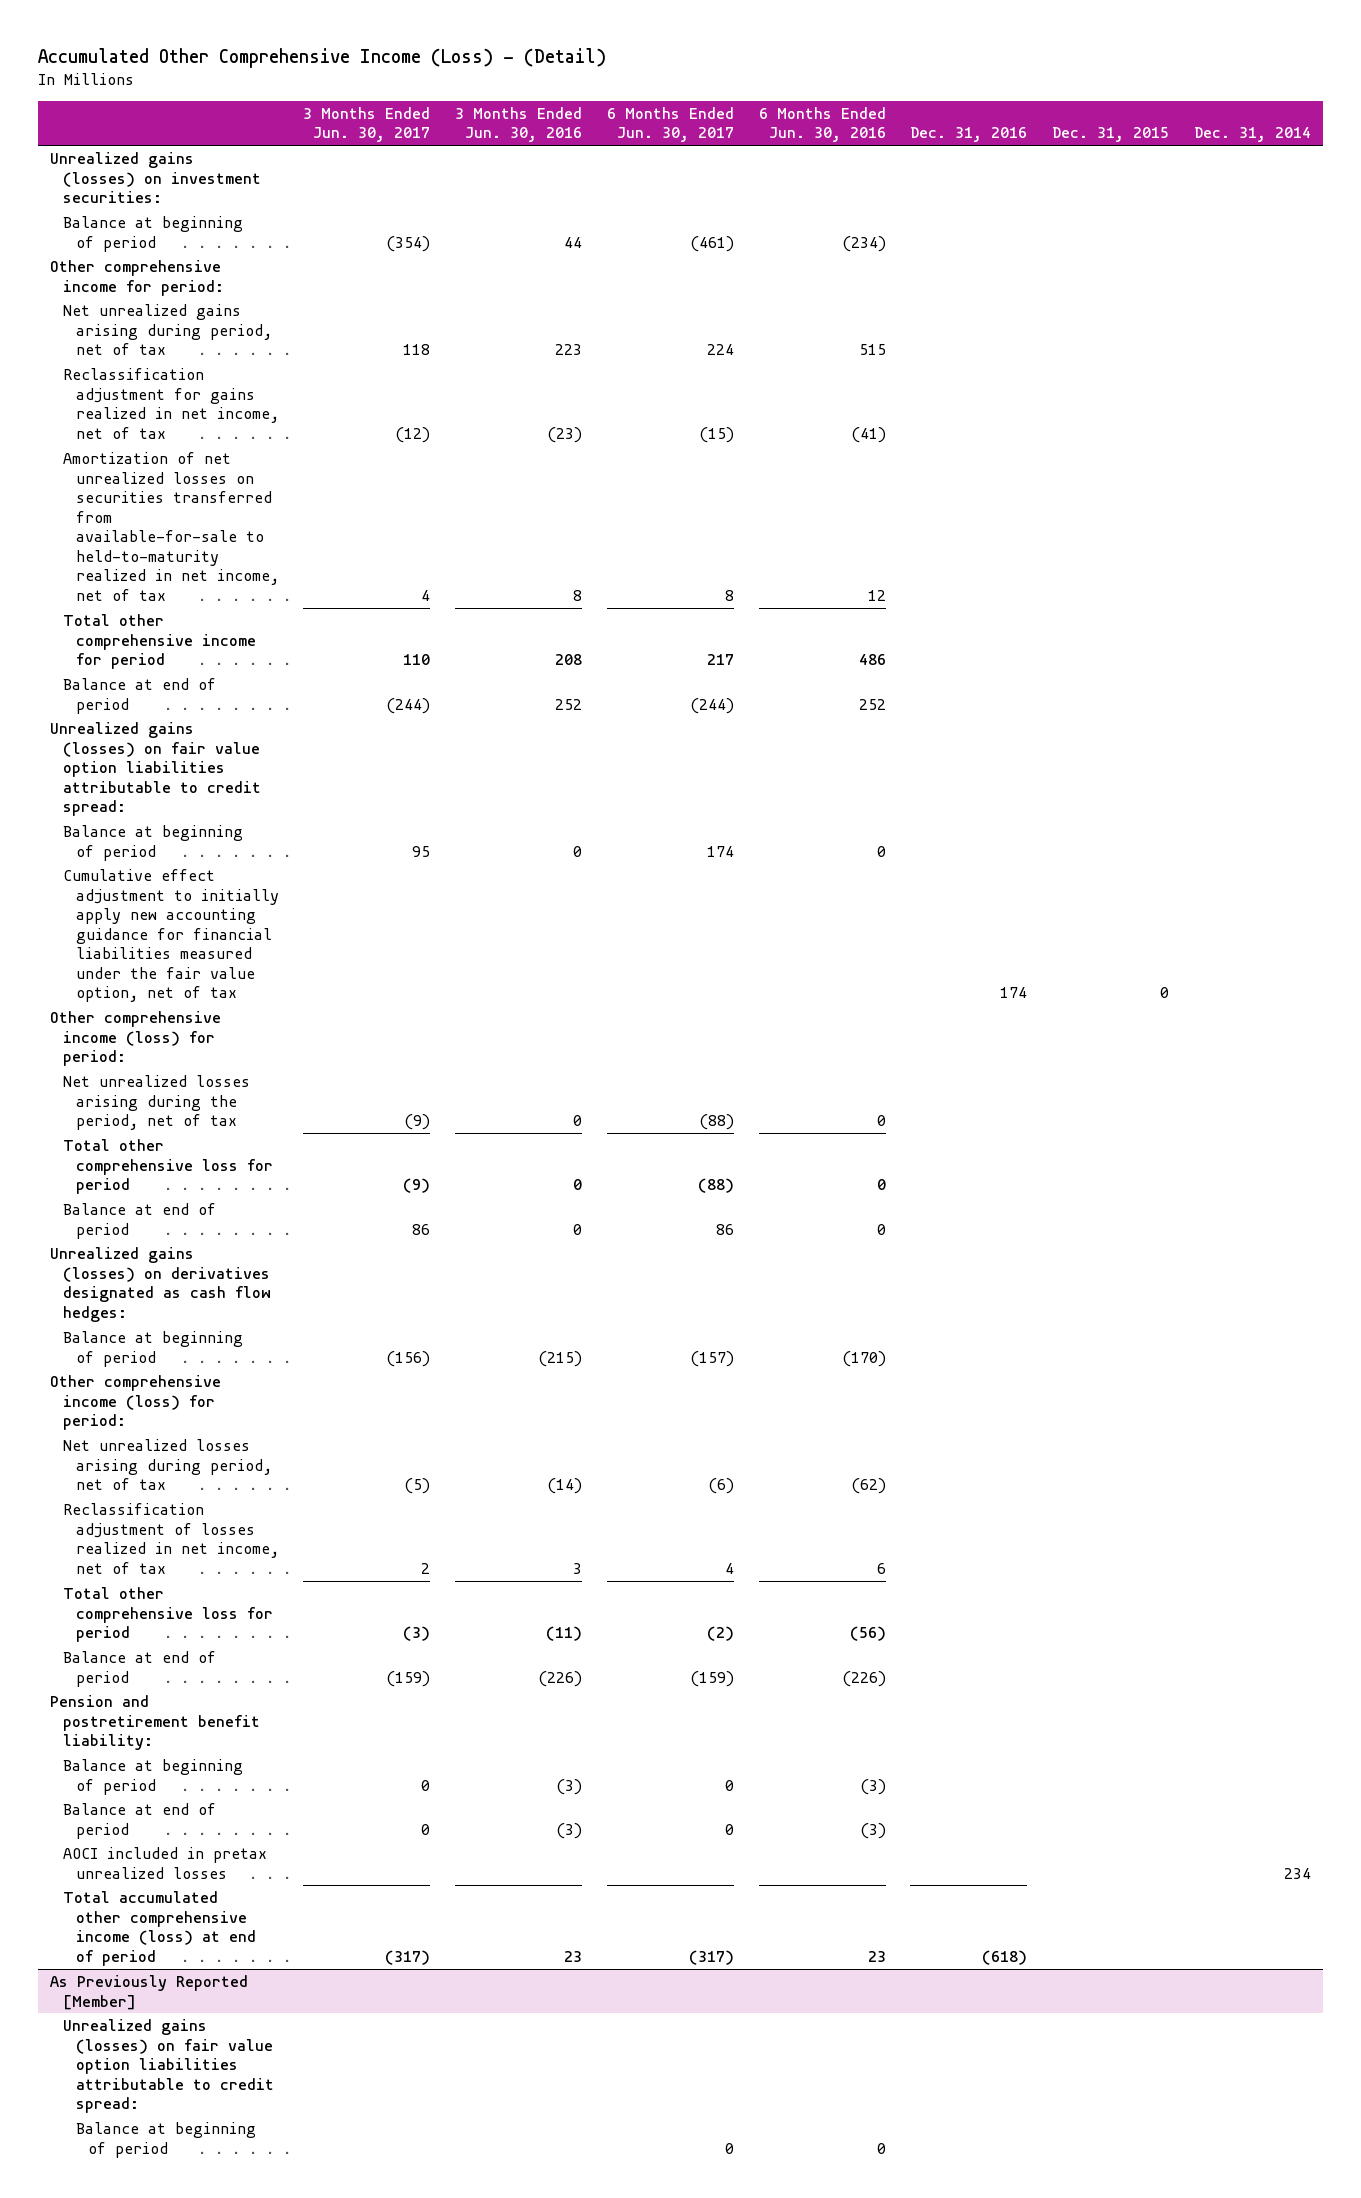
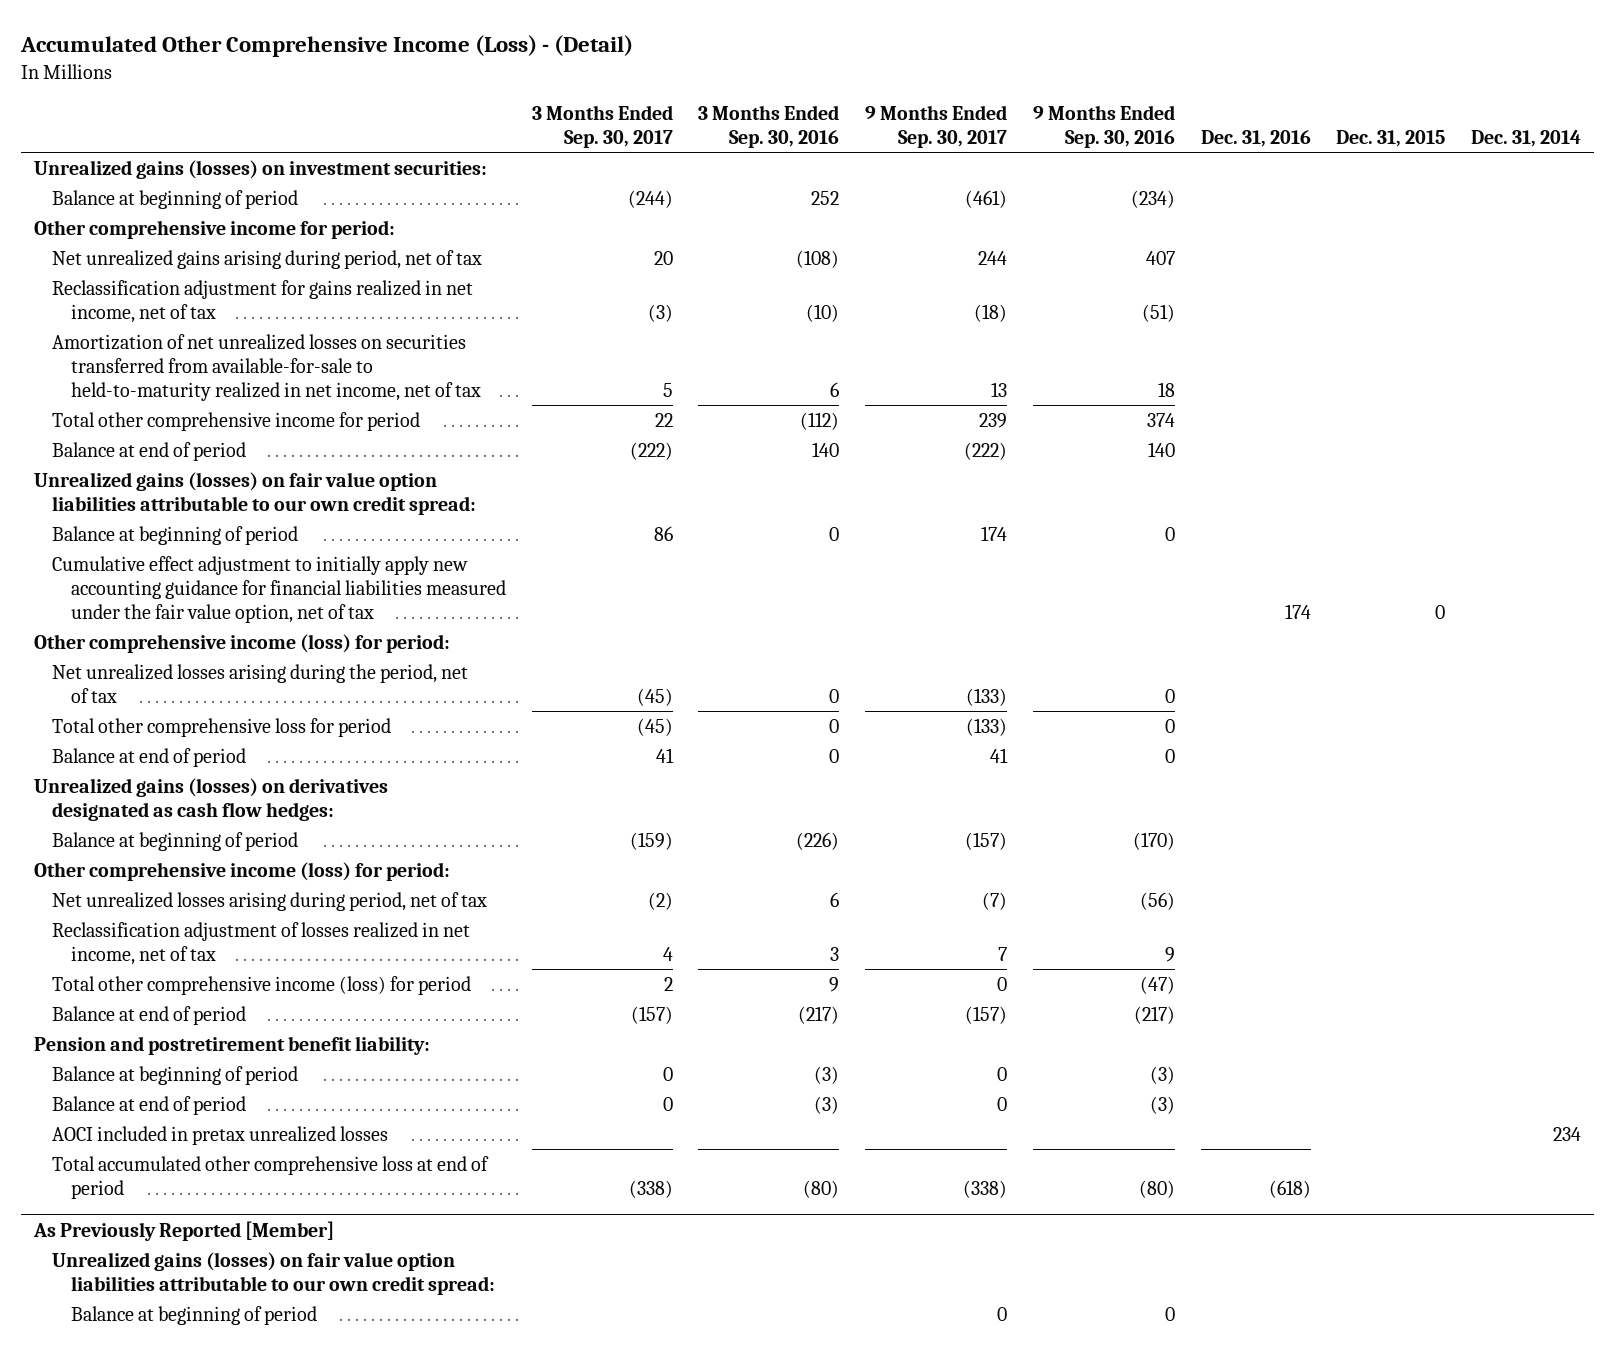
- | 3 Months Ended Jun. 30, 2017 | 3 Months Ended Jun. 30, 2016 | 6 Months Ended Jun. 30, 2017 | 6 Months Ended Jun. 30, 2016 | Dec. 31, 2016 | Dec. 31, 2015 | Dec. 31, 2014
+ | 3 Months Ended Sep. 30, 2017 | 3 Months Ended Sep. 30, 2016 | 9 Months Ended Sep. 30, 2017 | 9 Months Ended Sep. 30, 2016 | Dec. 31, 2016 | Dec. 31, 2015 | Dec. 31, 2014
- Unrealized gains (losses) on fair value option liabilities attributable to credit spread:
+ Unrealized gains (losses) on fair value option liabilities attributable to our own credit spread:
- Total other comprehensive loss for period | (3) | (11) | (2) | (56) | | |
+ Total other comprehensive income (loss) for period | 2 | 9 | 0 | (47) | | |
- Total accumulated other comprehensive income (loss) at end of period | (317) | 23 | (317) | 23 | (618) | |
+ Total accumulated other comprehensive loss at end of period | (338) | (80) | (338) | (80) | (618) | |
@ As Previously Reported [Member]
- Unrealized gains (losses) on fair value option liabilities attributable to credit spread:
+ Unrealized gains (losses) on fair value option liabilities attributable to our own credit spread:

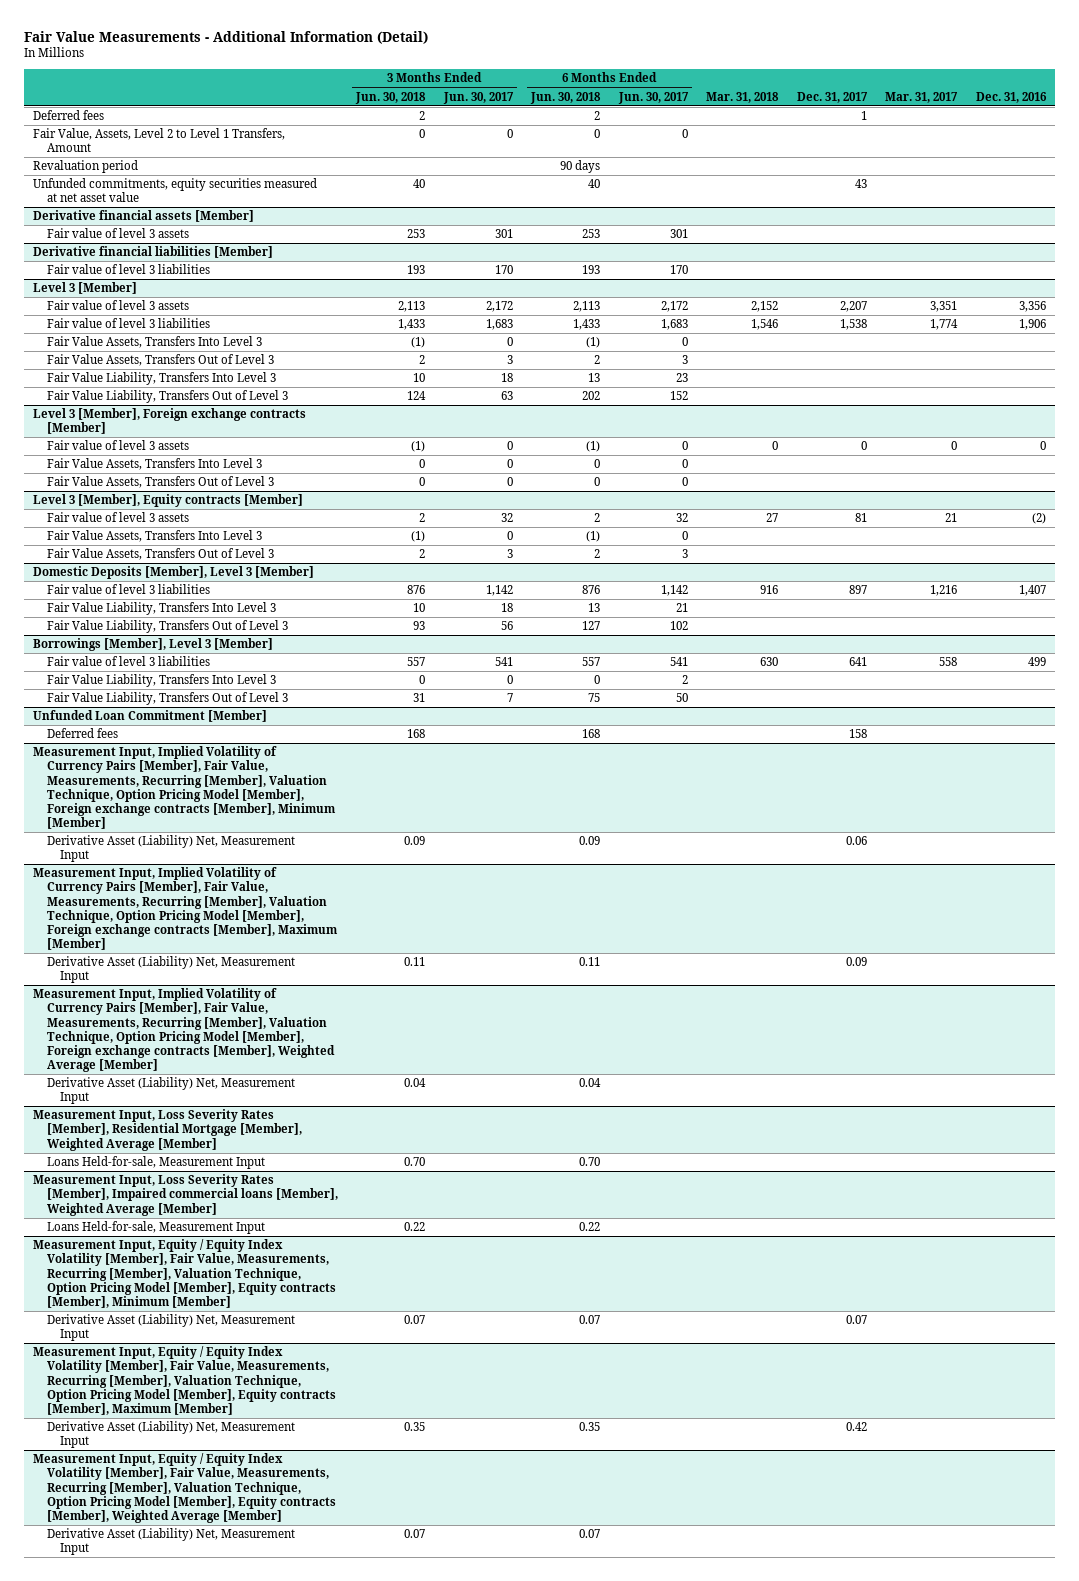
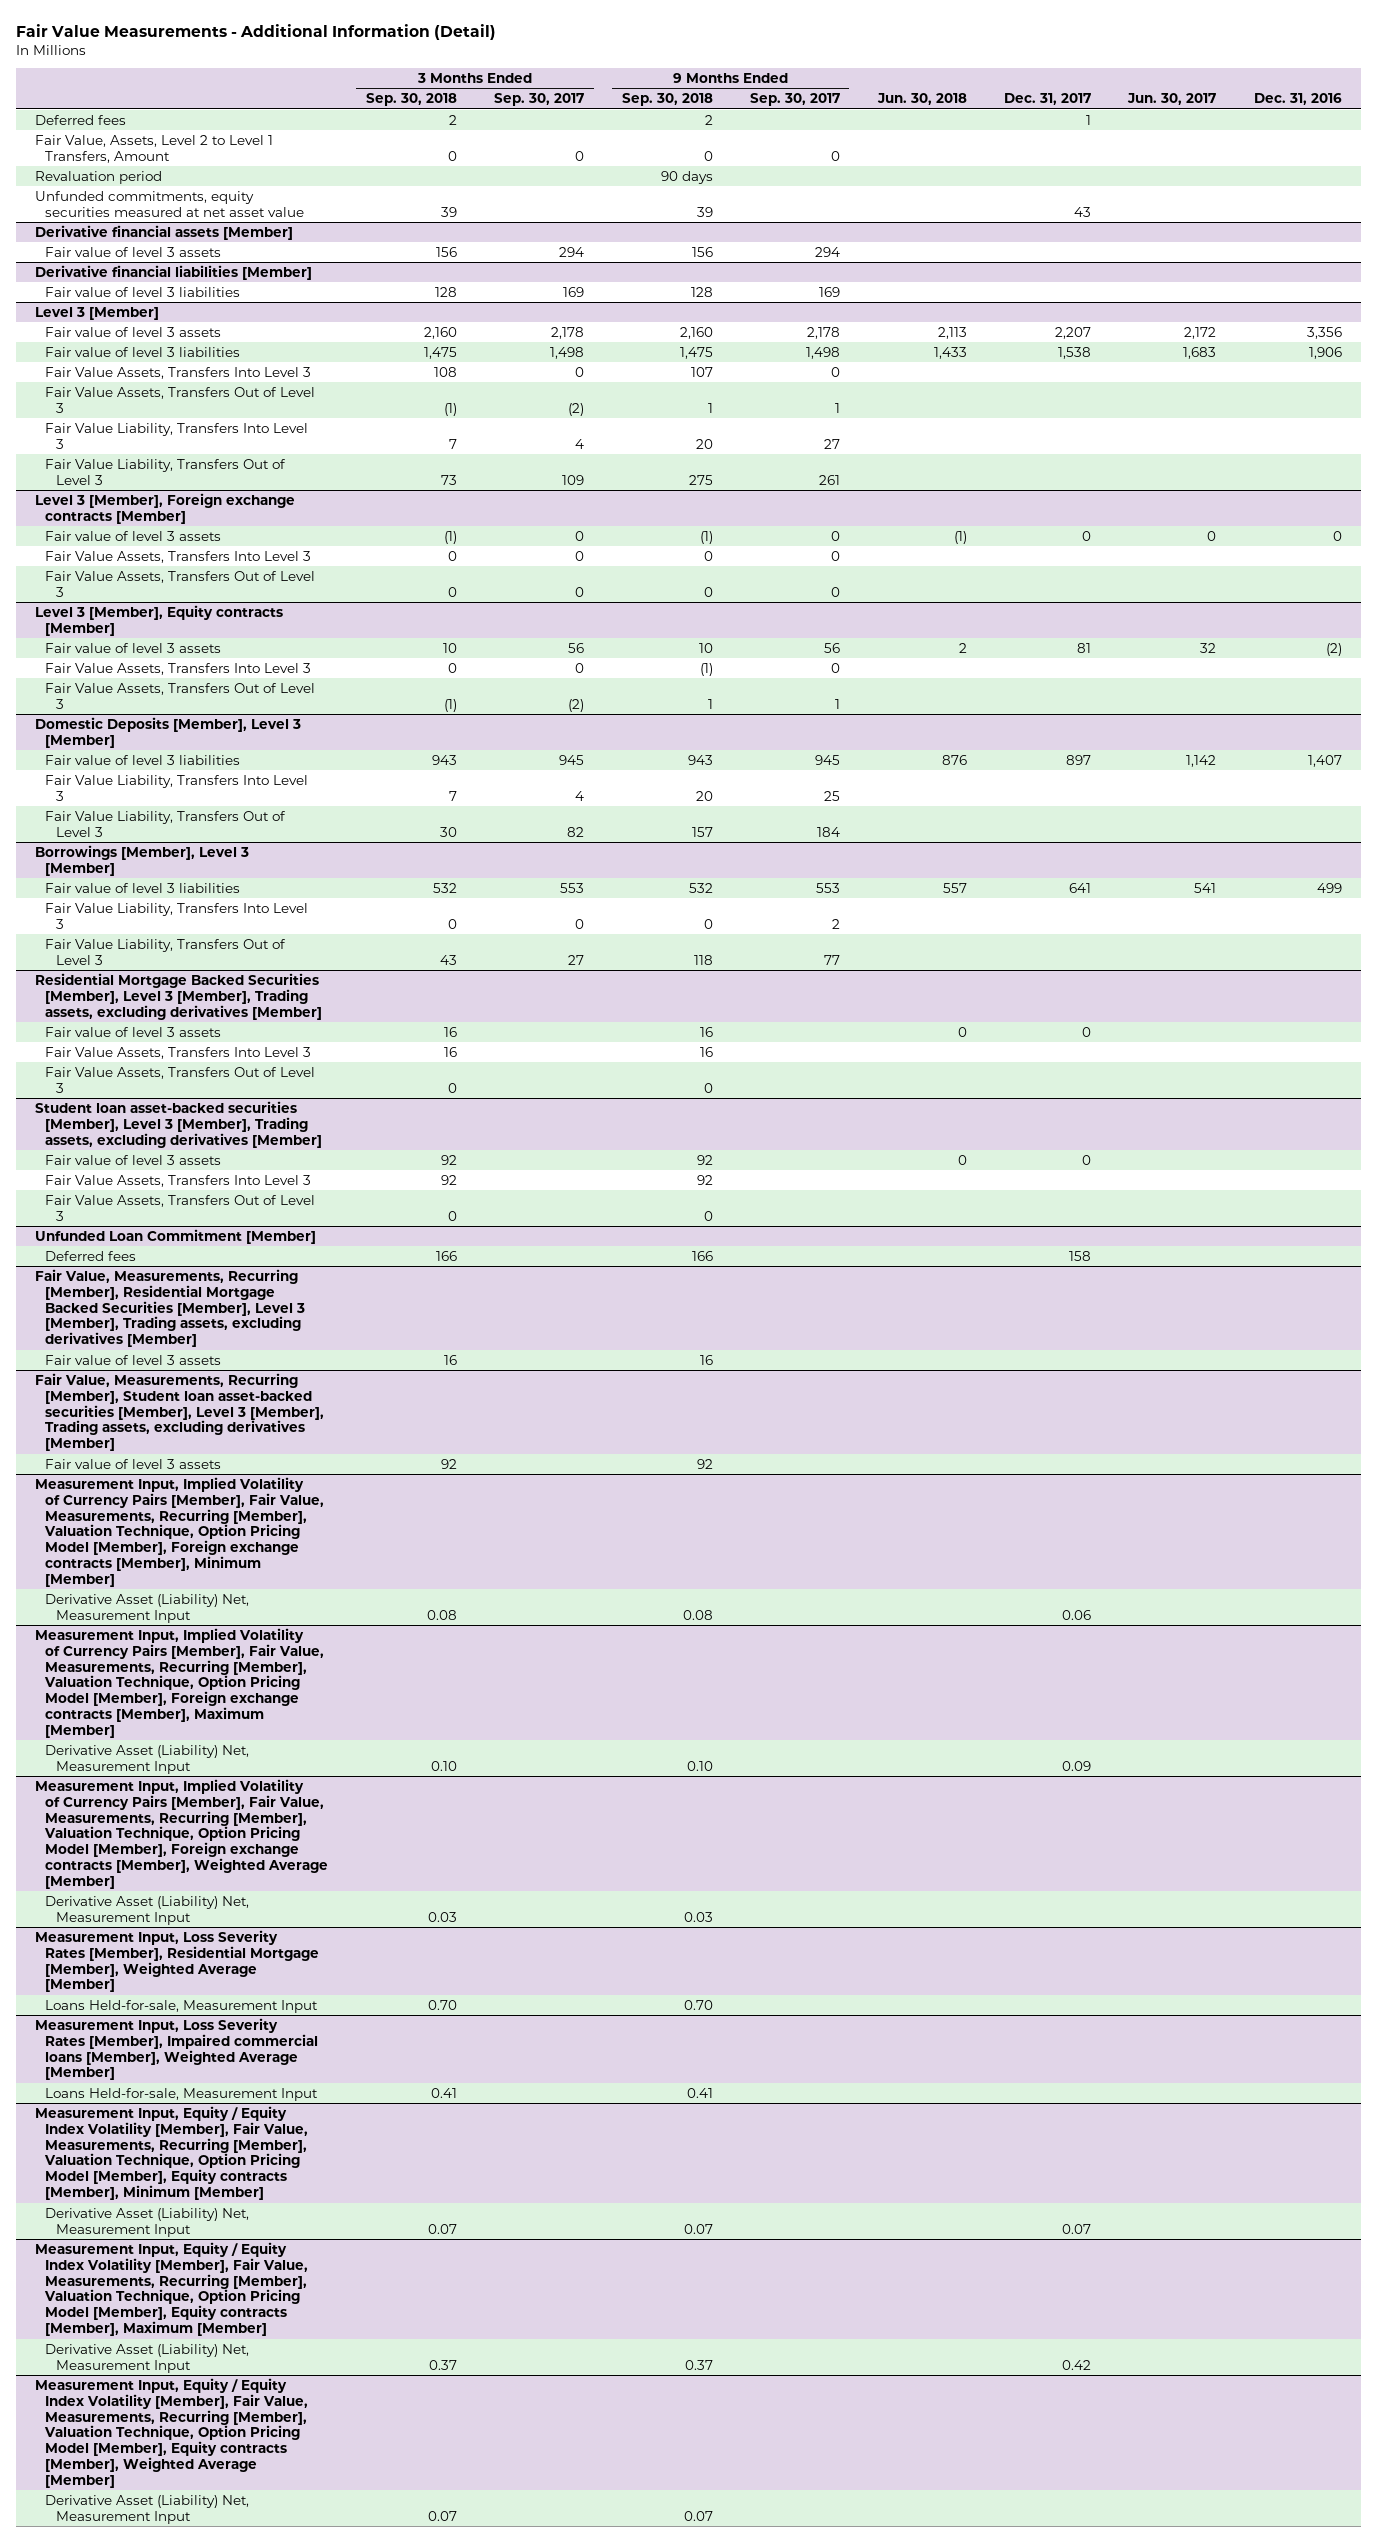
- | 3 Months Ended Jun. 30, 2018 | 3 Months Ended Jun. 30, 2017 | 6 Months Ended Jun. 30, 2018 | 6 Months Ended Jun. 30, 2017 | Mar. 31, 2018 | Dec. 31, 2017 | Mar. 31, 2017 | Dec. 31, 2016
+ | 3 Months Ended Sep. 30, 2018 | 3 Months Ended Sep. 30, 2017 | 9 Months Ended Sep. 30, 2018 | 9 Months Ended Sep. 30, 2017 | Jun. 30, 2018 | Dec. 31, 2017 | Jun. 30, 2017 | Dec. 31, 2016
+ Residential Mortgage Backed Securities [Member], Level 3 [Member], Trading assets, excluding derivatives [Member]
+ Fair value of level 3 assets | 16 | | 16 | | 0 | 0 | |
+ Fair Value Assets, Transfers Into Level 3 | 16 | | 16 | | | | |
+ Fair Value Assets, Transfers Out of Level 3 | 0 | | 0 | | | | |
+ Student loan asset-backed securities [Member], Level 3 [Member], Trading assets, excluding derivatives [Member]
+ Fair value of level 3 assets | 92 | | 92 | | 0 | 0 | |
+ Fair Value Assets, Transfers Into Level 3 | 92 | | 92 | | | | |
+ Fair Value Assets, Transfers Out of Level 3 | 0 | | 0 | | | | |
+ Fair Value, Measurements, Recurring [Member], Residential Mortgage Backed Securities [Member], Level 3 [Member], Trading assets, excluding derivatives [Member]
+ Fair value of level 3 assets | 16 | | 16 | | | | |
+ Fair Value, Measurements, Recurring [Member], Student loan asset-backed securities [Member], Level 3 [Member], Trading assets, excluding derivatives [Member]
+ Fair value of level 3 assets | 92 | | 92 | | | | |

